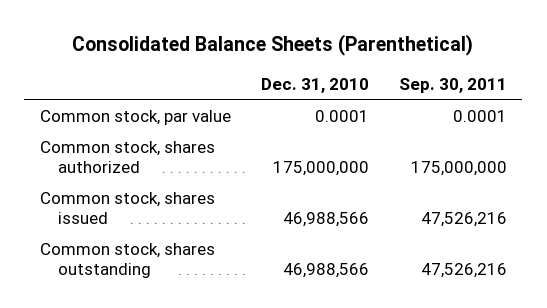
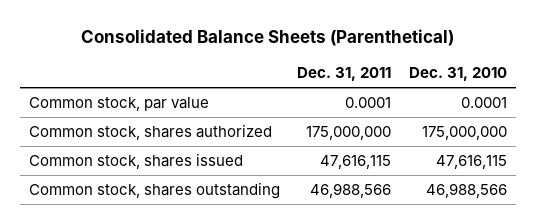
- | Dec. 31, 2010 | Sep. 30, 2011
+ | Dec. 31, 2011 | Dec. 31, 2010
- Common stock, shares issued | 46,988,566 | 47,526,216
+ Common stock, shares issued | 47,616,115 | 47,616,115

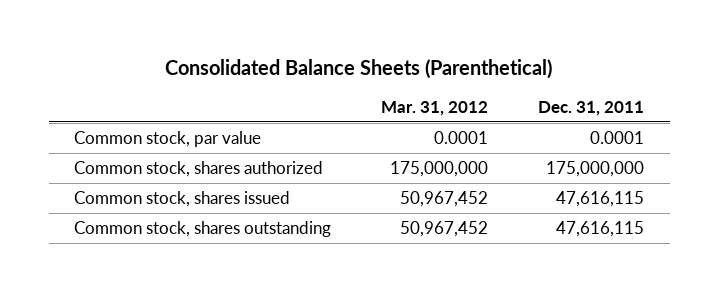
- | Dec. 31, 2011 | Dec. 31, 2010
+ | Mar. 31, 2012 | Dec. 31, 2011
- Common stock, shares outstanding | 46,988,566 | 46,988,566
+ Common stock, shares outstanding | 50,967,452 | 47,616,115

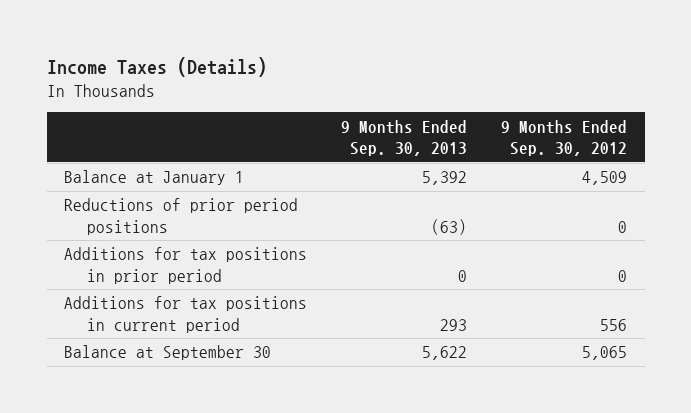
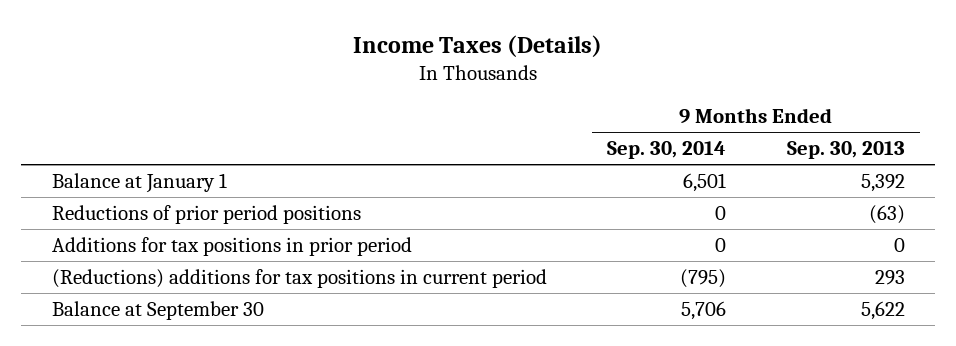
- | 9 Months Ended Sep. 30, 2013 | 9 Months Ended Sep. 30, 2012
+ | 9 Months Ended Sep. 30, 2014 | 9 Months Ended Sep. 30, 2013
- Additions for tax positions in current period | 293 | 556
+ (Reductions) additions for tax positions in current period | (795) | 293

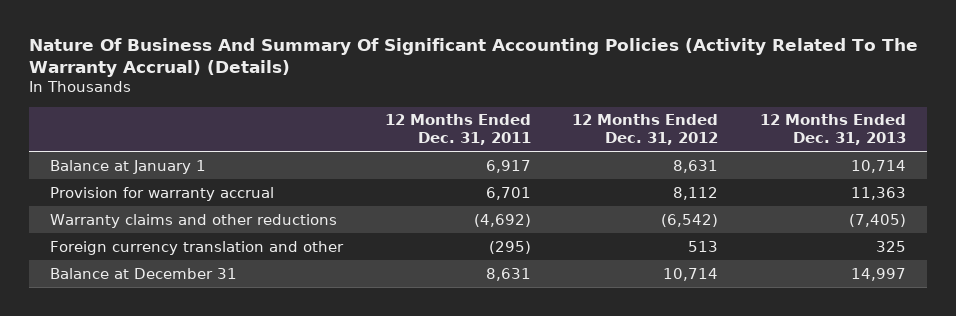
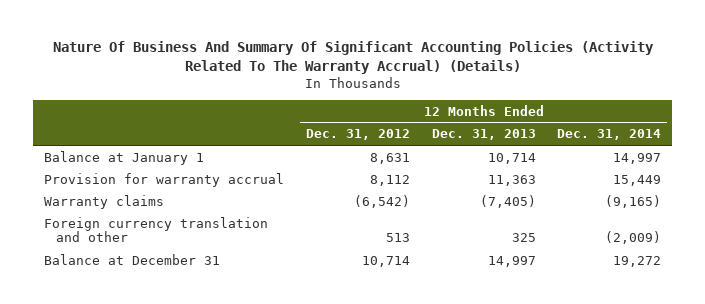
- | 12 Months Ended Dec. 31, 2011 | 12 Months Ended Dec. 31, 2012 | 12 Months Ended Dec. 31, 2013
+ | 12 Months Ended Dec. 31, 2012 | 12 Months Ended Dec. 31, 2013 | 12 Months Ended Dec. 31, 2014
- Warranty claims and other reductions | (4,692) | (6,542) | (7,405)
+ Warranty claims | (6,542) | (7,405) | (9,165)

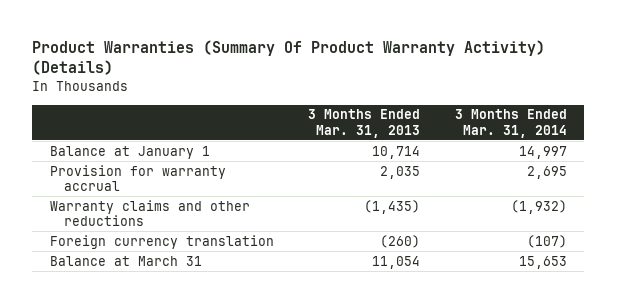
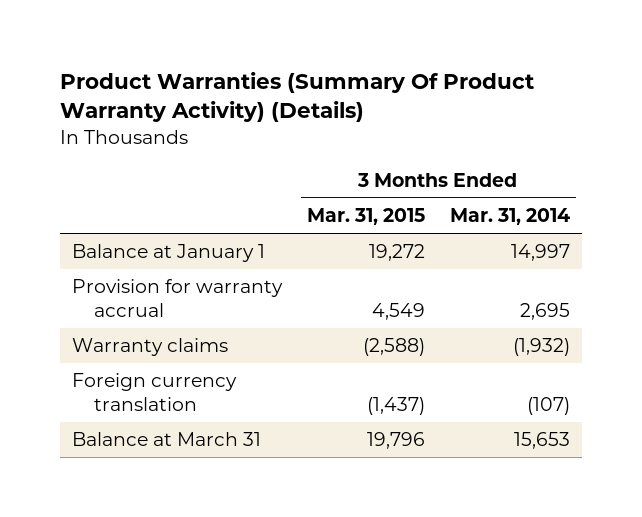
- | 3 Months Ended Mar. 31, 2013 | 3 Months Ended Mar. 31, 2014
+ | 3 Months Ended Mar. 31, 2015 | 3 Months Ended Mar. 31, 2014
- Warranty claims and other reductions | (1,435) | (1,932)
+ Warranty claims | (2,588) | (1,932)

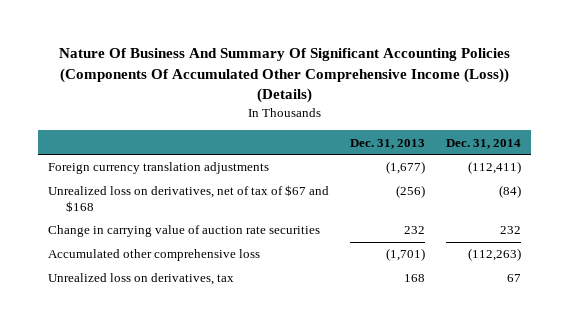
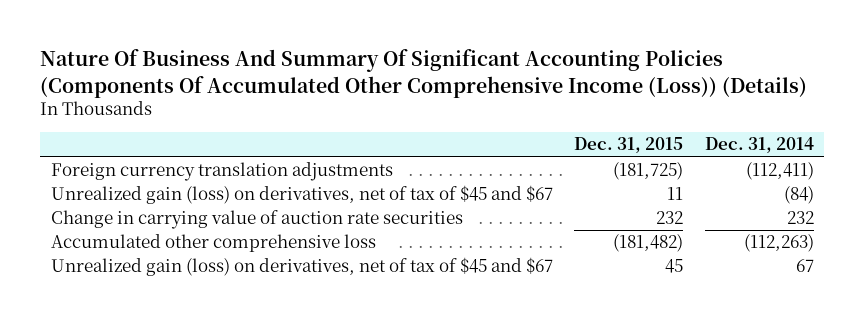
- | Dec. 31, 2013 | Dec. 31, 2014
+ | Dec. 31, 2015 | Dec. 31, 2014
- Unrealized loss on derivatives, net of tax of $67 and $168 | (256) | (84)
+ Unrealized gain (loss) on derivatives, net of tax of $45 and $67 | 11 | (84)
- Unrealized loss on derivatives, tax | 168 | 67
+ Unrealized gain (loss) on derivatives, net of tax of $45 and $67 | 45 | 67

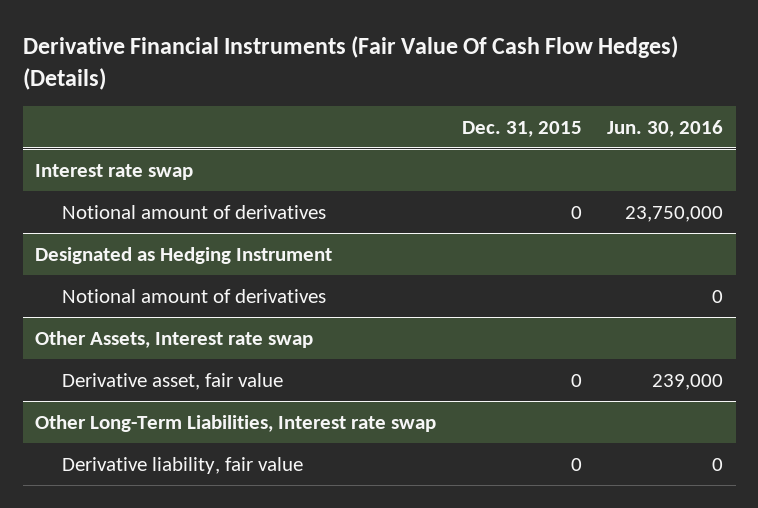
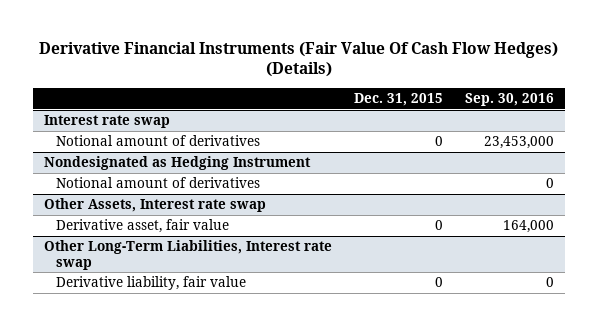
- | Dec. 31, 2015 | Jun. 30, 2016
+ | Dec. 31, 2015 | Sep. 30, 2016
- Designated as Hedging Instrument
+ Nondesignated as Hedging Instrument

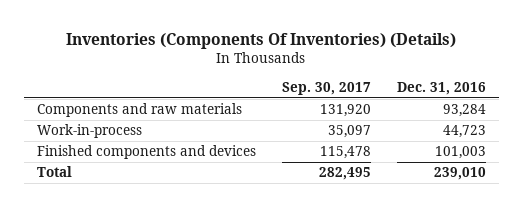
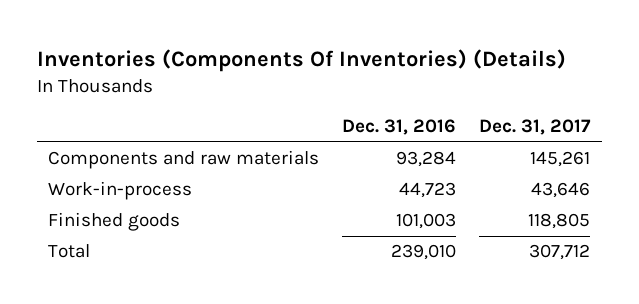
- | Sep. 30, 2017 | Dec. 31, 2016
+ | Dec. 31, 2016 | Dec. 31, 2017
- Finished components and devices | 115,478 | 101,003
+ Finished goods | 101,003 | 118,805

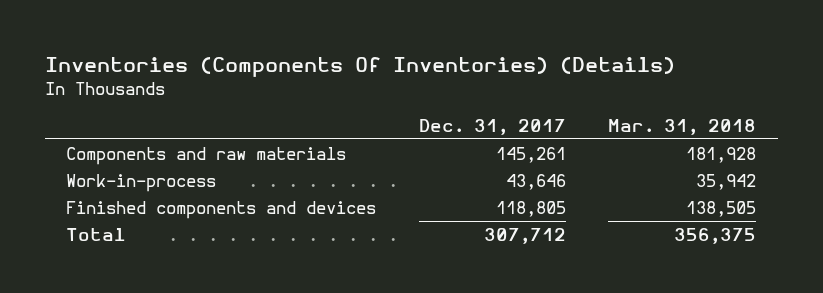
- | Dec. 31, 2016 | Dec. 31, 2017
+ | Dec. 31, 2017 | Mar. 31, 2018
- Finished goods | 101,003 | 118,805
+ Finished components and devices | 118,805 | 138,505

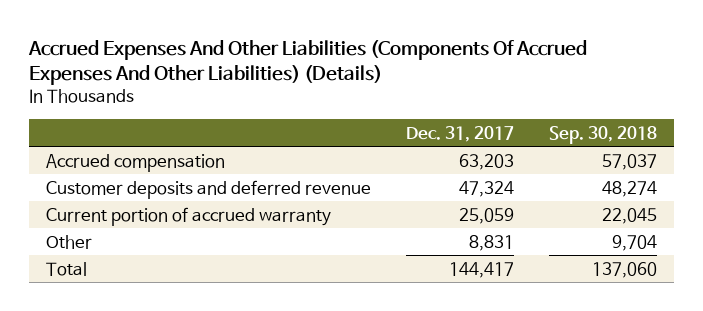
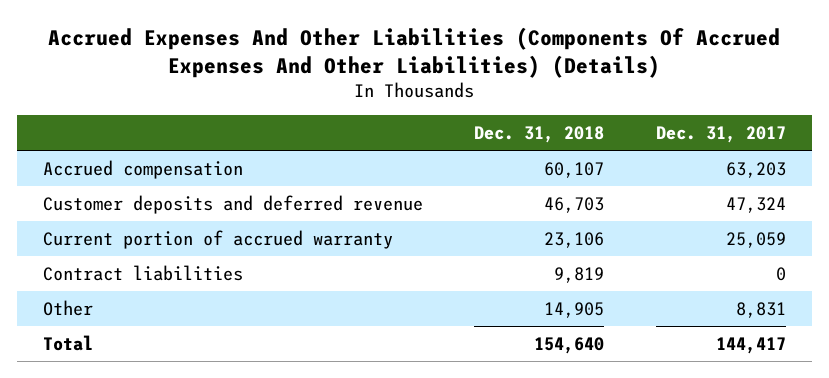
- | Dec. 31, 2017 | Sep. 30, 2018
+ | Dec. 31, 2018 | Dec. 31, 2017
+ Contract liabilities | 9,819 | 0

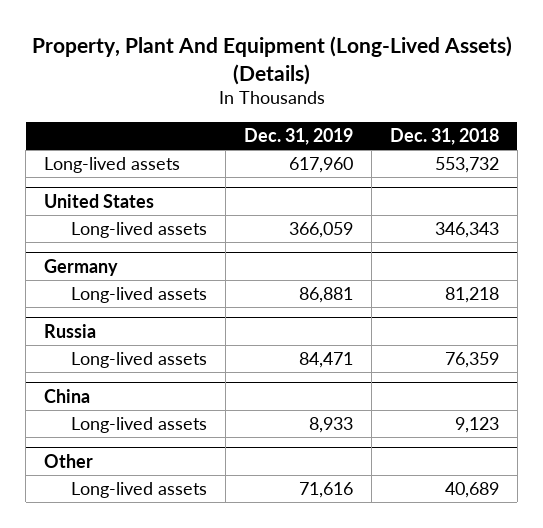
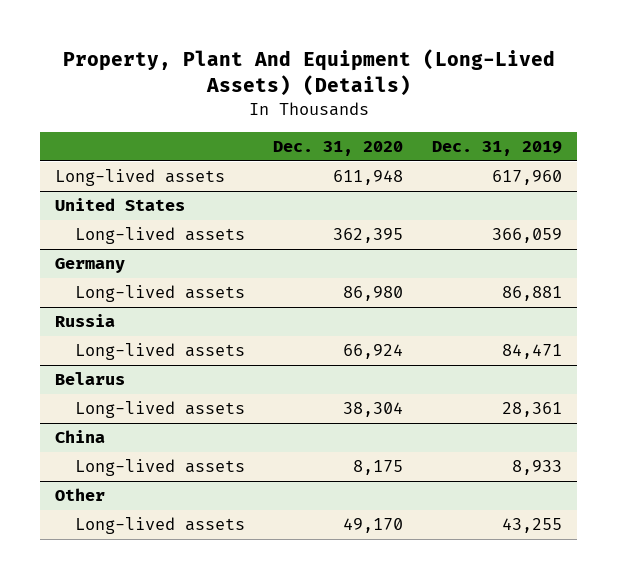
- | Dec. 31, 2019 | Dec. 31, 2018
+ | Dec. 31, 2020 | Dec. 31, 2019
+ Belarus
+ Long-lived assets | 38,304 | 28,361
@ Other
- Long-lived assets | 71,616 | 40,689
+ Long-lived assets | 49,170 | 43,255

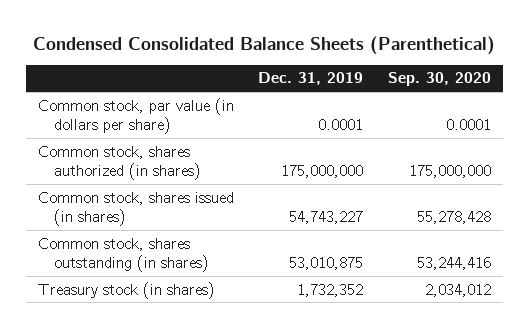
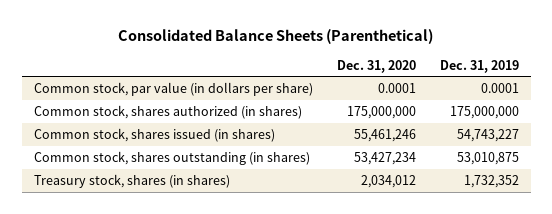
- Condensed Consolidated Balance Sheets (Parenthetical)
+ Consolidated Balance Sheets (Parenthetical)
- | Dec. 31, 2019 | Sep. 30, 2020
+ | Dec. 31, 2020 | Dec. 31, 2019
- Treasury stock (in shares) | 1,732,352 | 2,034,012
+ Treasury stock, shares (in shares) | 2,034,012 | 1,732,352

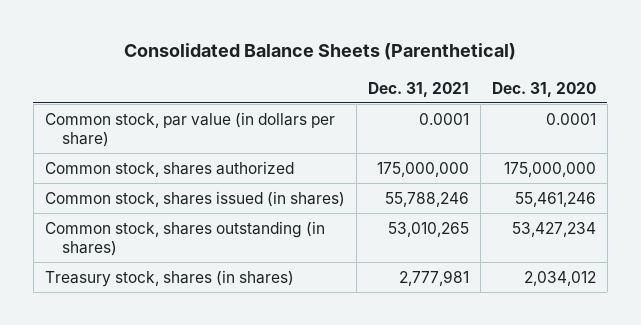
- | Dec. 31, 2020 | Dec. 31, 2019
+ | Dec. 31, 2021 | Dec. 31, 2020
- Common stock, shares authorized (in shares) | 175,000,000 | 175,000,000
+ Common stock, shares authorized | 175,000,000 | 175,000,000

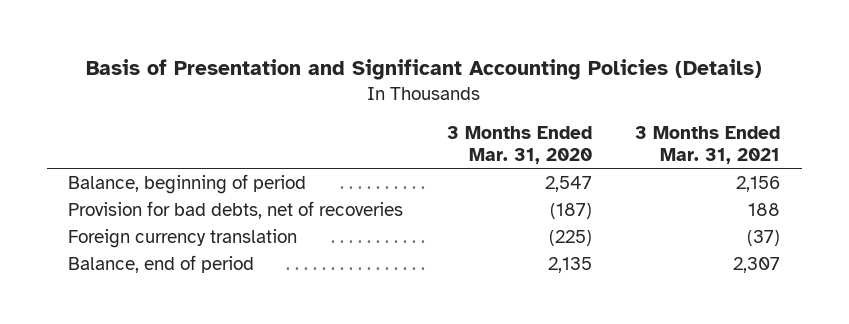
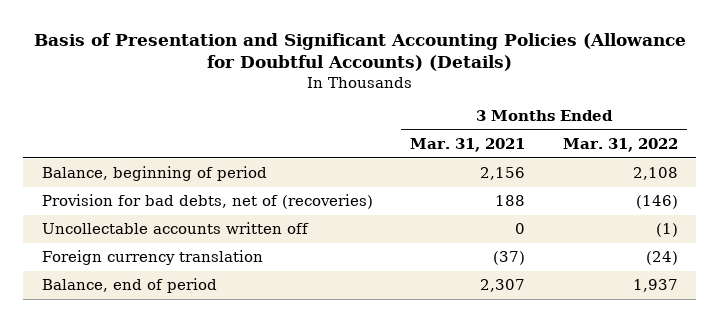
- Basis of Presentation and Significant Accounting Policies (Details)
+ Basis of Presentation and Significant Accounting Policies (Allowance for Doubtful Accounts) (Details)
- | 3 Months Ended Mar. 31, 2020 | 3 Months Ended Mar. 31, 2021
+ | 3 Months Ended Mar. 31, 2021 | 3 Months Ended Mar. 31, 2022
- Provision for bad debts, net of recoveries | (187) | 188
+ Provision for bad debts, net of (recoveries) | 188 | (146)
+ Uncollectable accounts written off | 0 | (1)

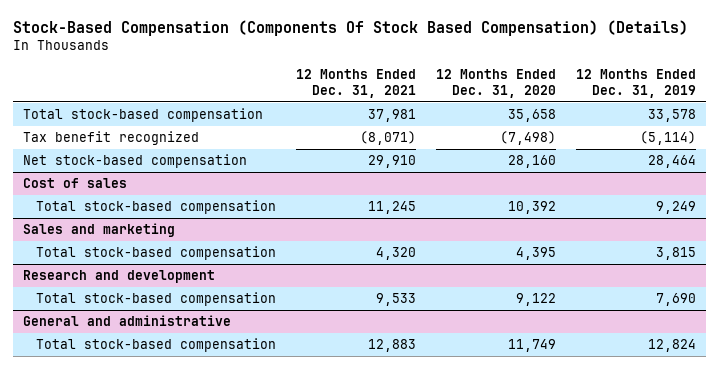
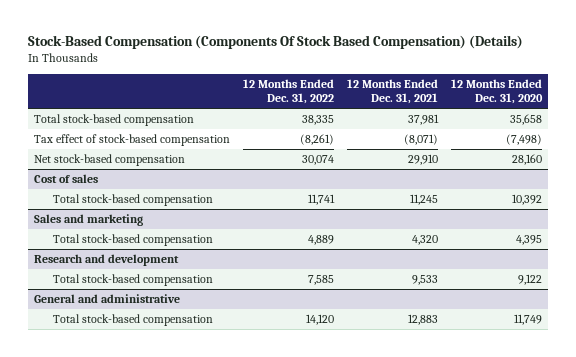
- | 12 Months Ended Dec. 31, 2021 | 12 Months Ended Dec. 31, 2020 | 12 Months Ended Dec. 31, 2019
+ | 12 Months Ended Dec. 31, 2022 | 12 Months Ended Dec. 31, 2021 | 12 Months Ended Dec. 31, 2020
- Tax benefit recognized | (8,071) | (7,498) | (5,114)
+ Tax effect of stock-based compensation | (8,261) | (8,071) | (7,498)

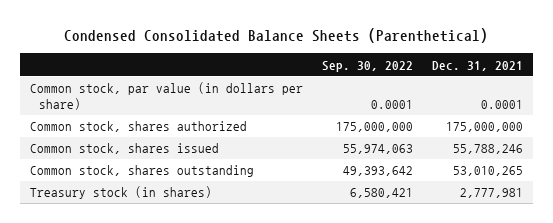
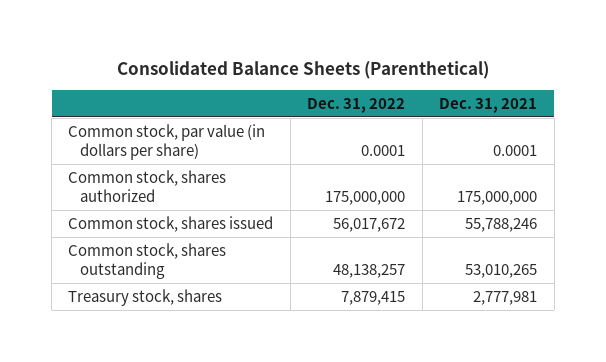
- Condensed Consolidated Balance Sheets (Parenthetical)
+ Consolidated Balance Sheets (Parenthetical)
- | Sep. 30, 2022 | Dec. 31, 2021
+ | Dec. 31, 2022 | Dec. 31, 2021
- Treasury stock (in shares) | 6,580,421 | 2,777,981
+ Treasury stock, shares | 7,879,415 | 2,777,981

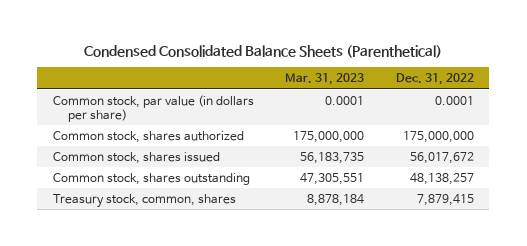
- Consolidated Balance Sheets (Parenthetical)
+ Condensed Consolidated Balance Sheets (Parenthetical)
- | Dec. 31, 2022 | Dec. 31, 2021
+ | Mar. 31, 2023 | Dec. 31, 2022
- Treasury stock, shares | 7,879,415 | 2,777,981
+ Treasury stock, common, shares | 8,878,184 | 7,879,415

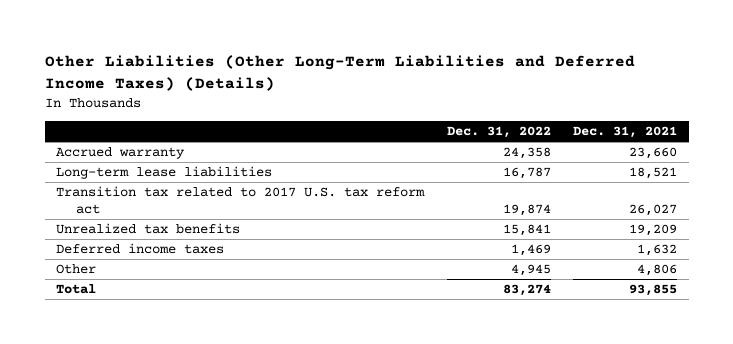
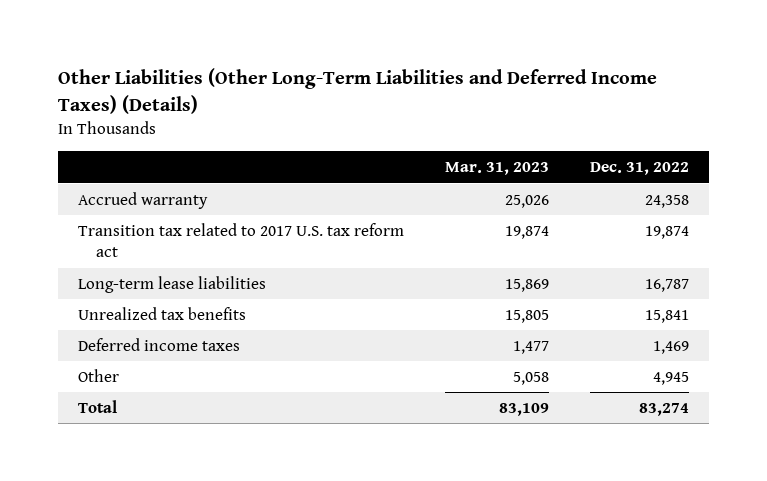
- | Dec. 31, 2022 | Dec. 31, 2021
+ | Mar. 31, 2023 | Dec. 31, 2022
moved down: Long-term lease liabilities | 15,869 | 16,787

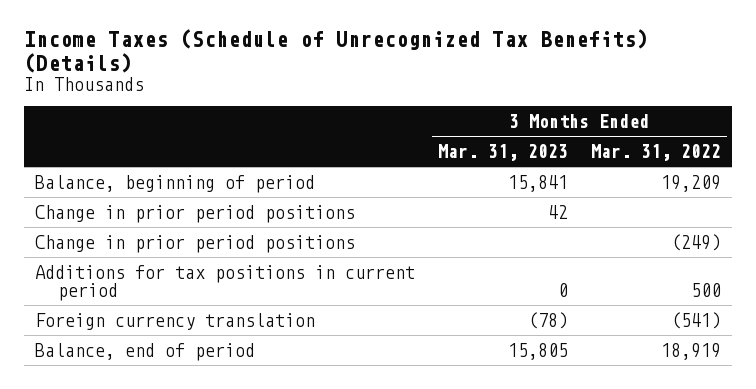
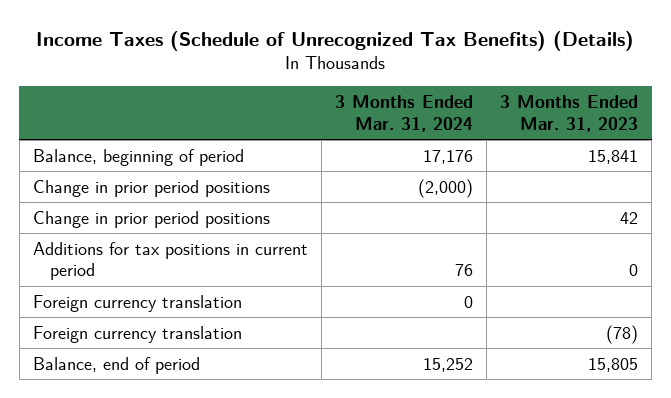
- | 3 Months Ended Mar. 31, 2023 | 3 Months Ended Mar. 31, 2022
+ | 3 Months Ended Mar. 31, 2024 | 3 Months Ended Mar. 31, 2023
moved down: Change in prior period positions | | 42
+ Foreign currency translation | 0 |

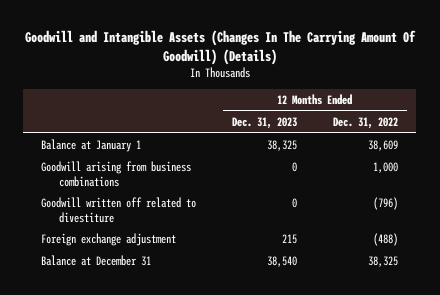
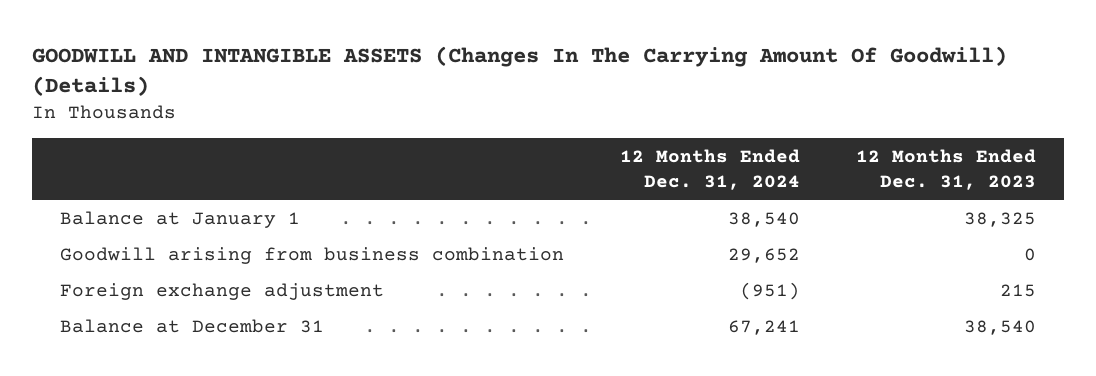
- Goodwill and Intangible Assets (Changes In The Carrying Amount Of Goodwill) (Details)
+ GOODWILL AND INTANGIBLE ASSETS (Changes In The Carrying Amount Of Goodwill) (Details)
- | 12 Months Ended Dec. 31, 2023 | 12 Months Ended Dec. 31, 2022
+ | 12 Months Ended Dec. 31, 2024 | 12 Months Ended Dec. 31, 2023
- Goodwill arising from business combinations | 0 | 1,000
- Goodwill written off related to divestiture | 0 | (796)
+ Goodwill arising from business combination | 29,652 | 0

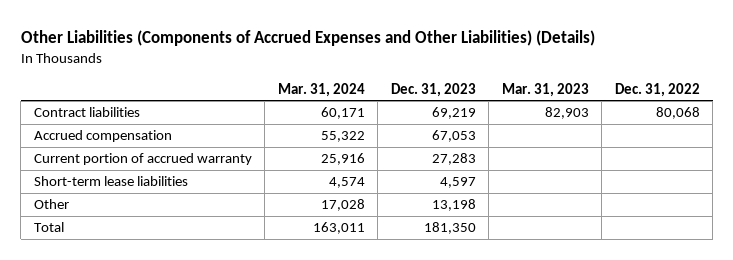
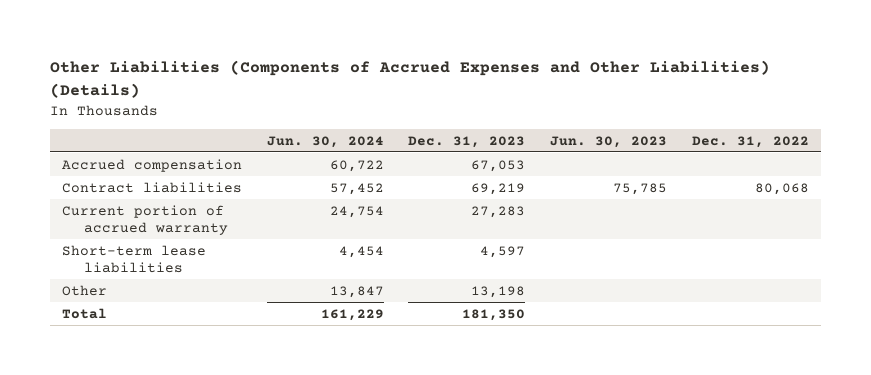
- | Mar. 31, 2024 | Dec. 31, 2023 | Mar. 31, 2023 | Dec. 31, 2022
+ | Jun. 30, 2024 | Dec. 31, 2023 | Jun. 30, 2023 | Dec. 31, 2022
moved down: Contract liabilities | 57,452 | 69,219 | 75,785 | 80,068

